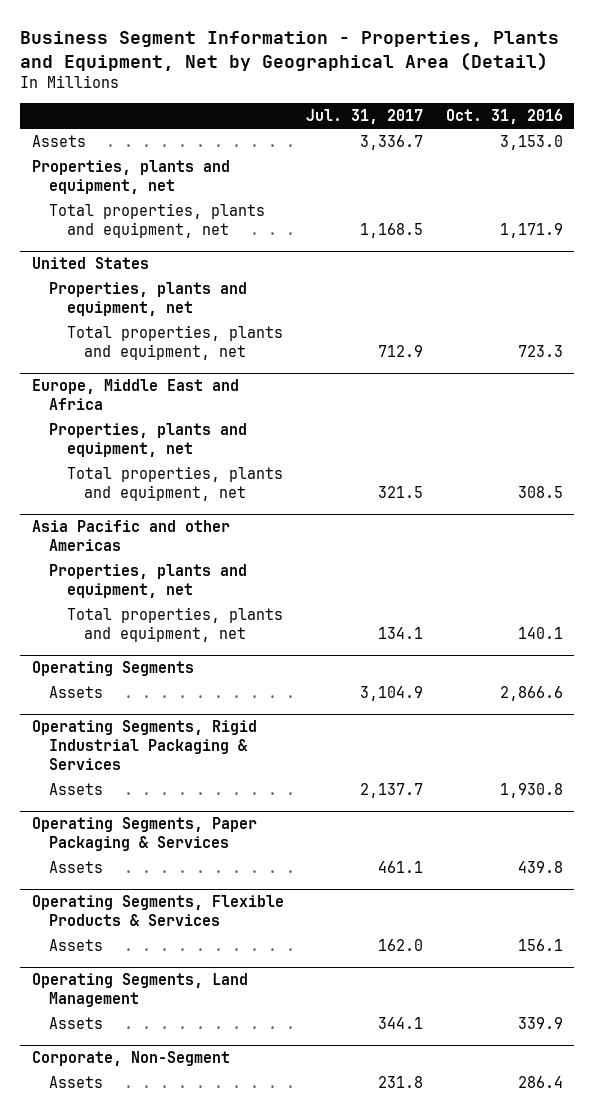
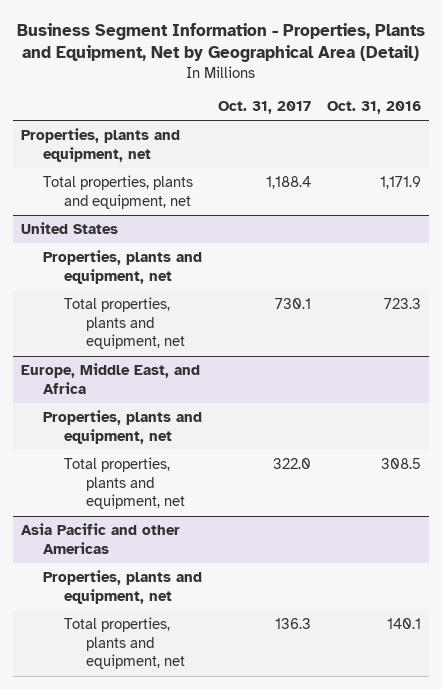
- | Jul. 31, 2017 | Oct. 31, 2016
+ | Oct. 31, 2017 | Oct. 31, 2016
- Assets | 3,336.7 | 3,153.0
- Europe, Middle East and Africa
+ Europe, Middle East, and Africa
- Operating Segments
- Assets | 3,104.9 | 2,866.6
- Operating Segments, Rigid Industrial Packaging & Services
- Assets | 2,137.7 | 1,930.8
- Operating Segments, Paper Packaging & Services
- Assets | 461.1 | 439.8
- Operating Segments, Flexible Products & Services
- Assets | 162.0 | 156.1
- Operating Segments, Land Management
- Assets | 344.1 | 339.9
- Corporate, Non-Segment
- Assets | 231.8 | 286.4

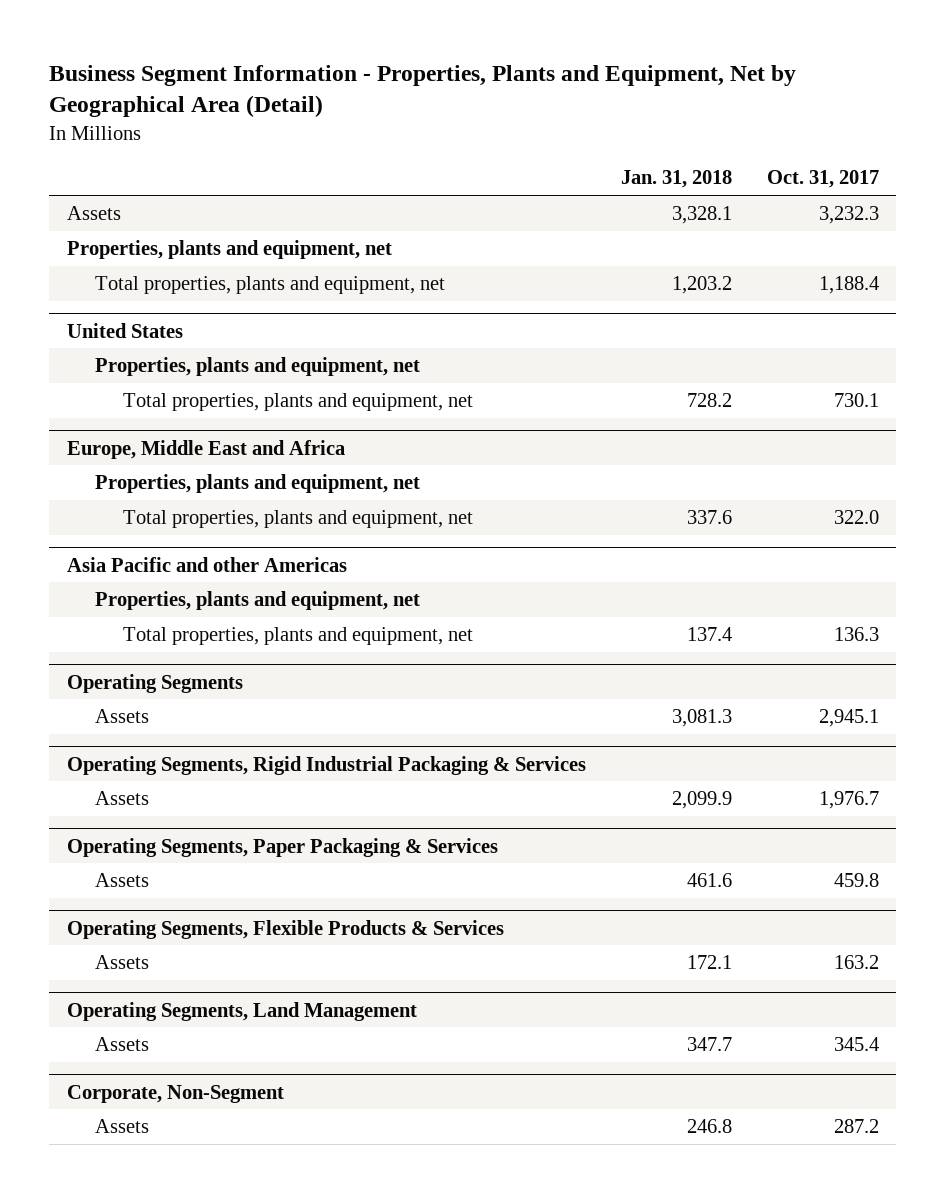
- | Oct. 31, 2017 | Oct. 31, 2016
+ | Jan. 31, 2018 | Oct. 31, 2017
+ Assets | 3,328.1 | 3,232.3
- Europe, Middle East, and Africa
+ Europe, Middle East and Africa
+ Operating Segments
+ Assets | 3,081.3 | 2,945.1
+ Operating Segments, Rigid Industrial Packaging & Services
+ Assets | 2,099.9 | 1,976.7
+ Operating Segments, Paper Packaging & Services
+ Assets | 461.6 | 459.8
+ Operating Segments, Flexible Products & Services
+ Assets | 172.1 | 163.2
+ Operating Segments, Land Management
+ Assets | 347.7 | 345.4
+ Corporate, Non-Segment
+ Assets | 246.8 | 287.2

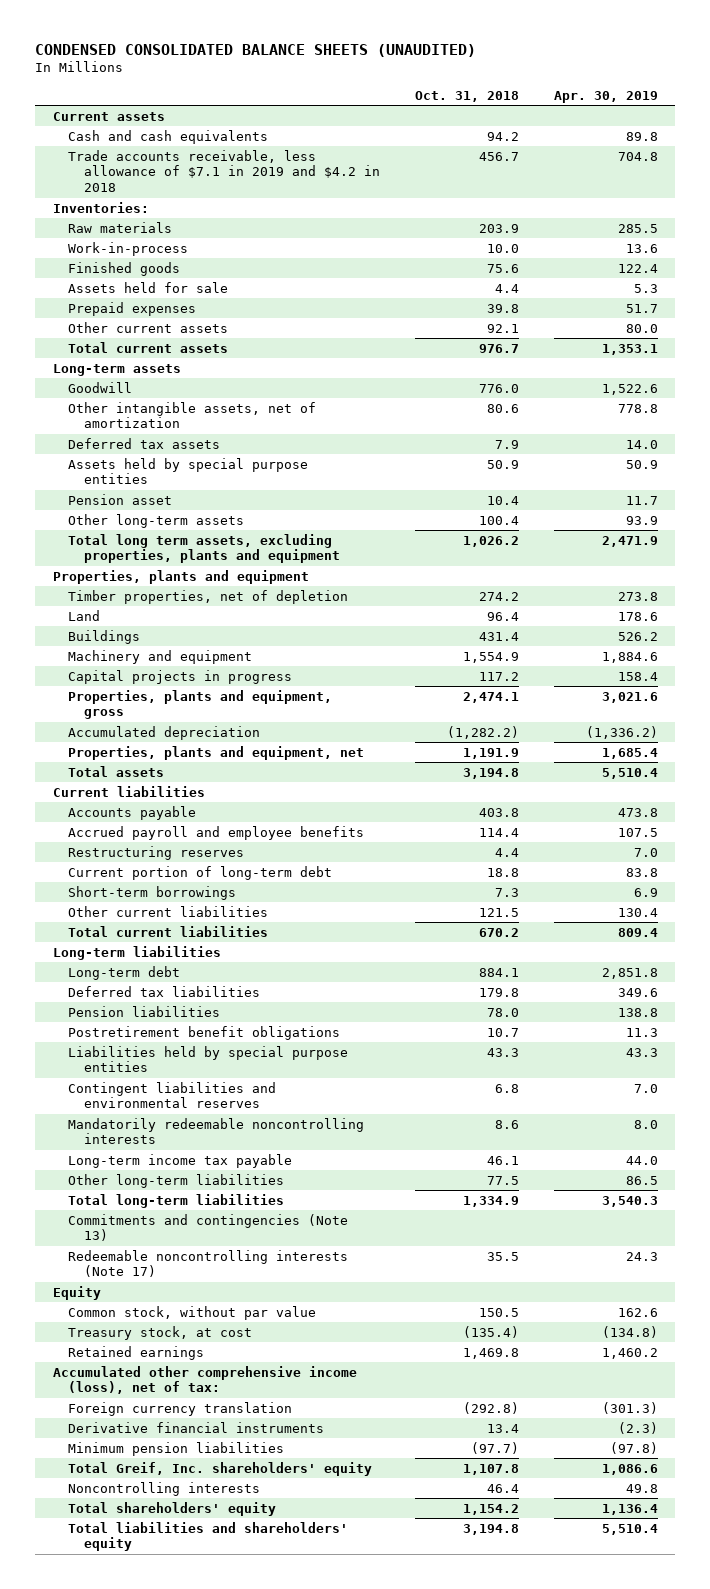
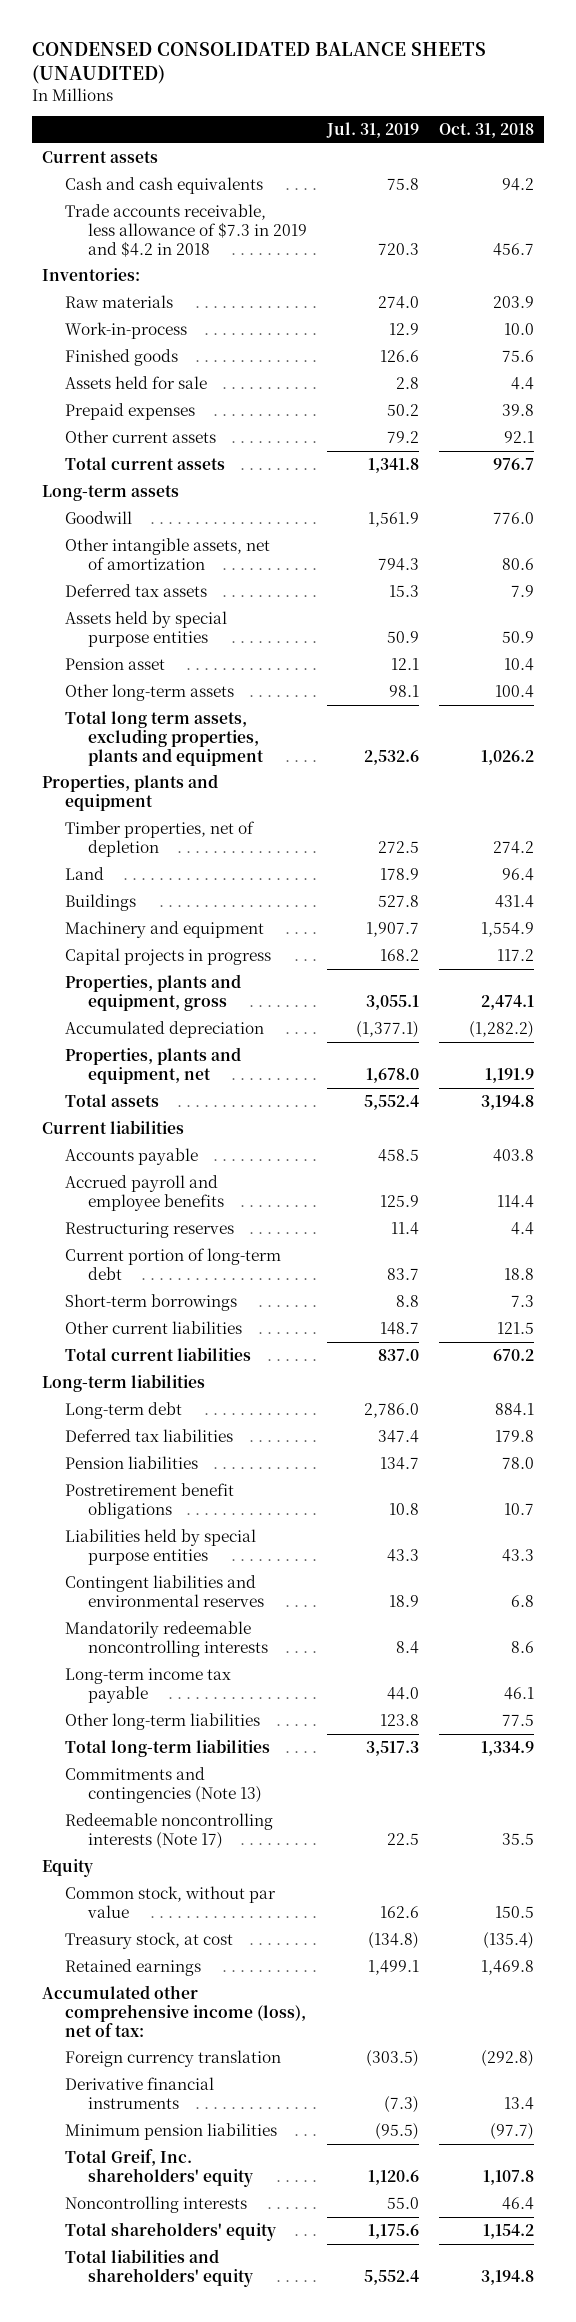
- | Oct. 31, 2018 | Apr. 30, 2019
+ | Jul. 31, 2019 | Oct. 31, 2018
- Trade accounts receivable, less allowance of $7.1 in 2019 and $4.2 in 2018 | 456.7 | 704.8
+ Trade accounts receivable, less allowance of $7.3 in 2019 and $4.2 in 2018 | 720.3 | 456.7

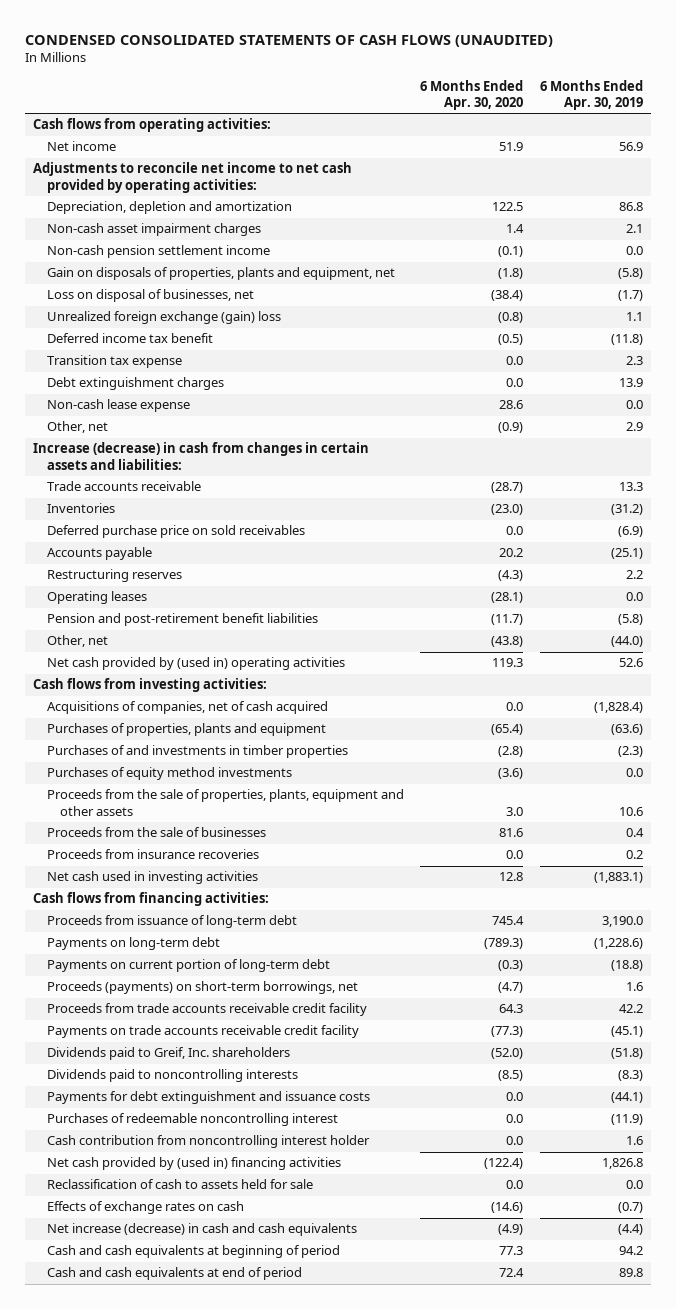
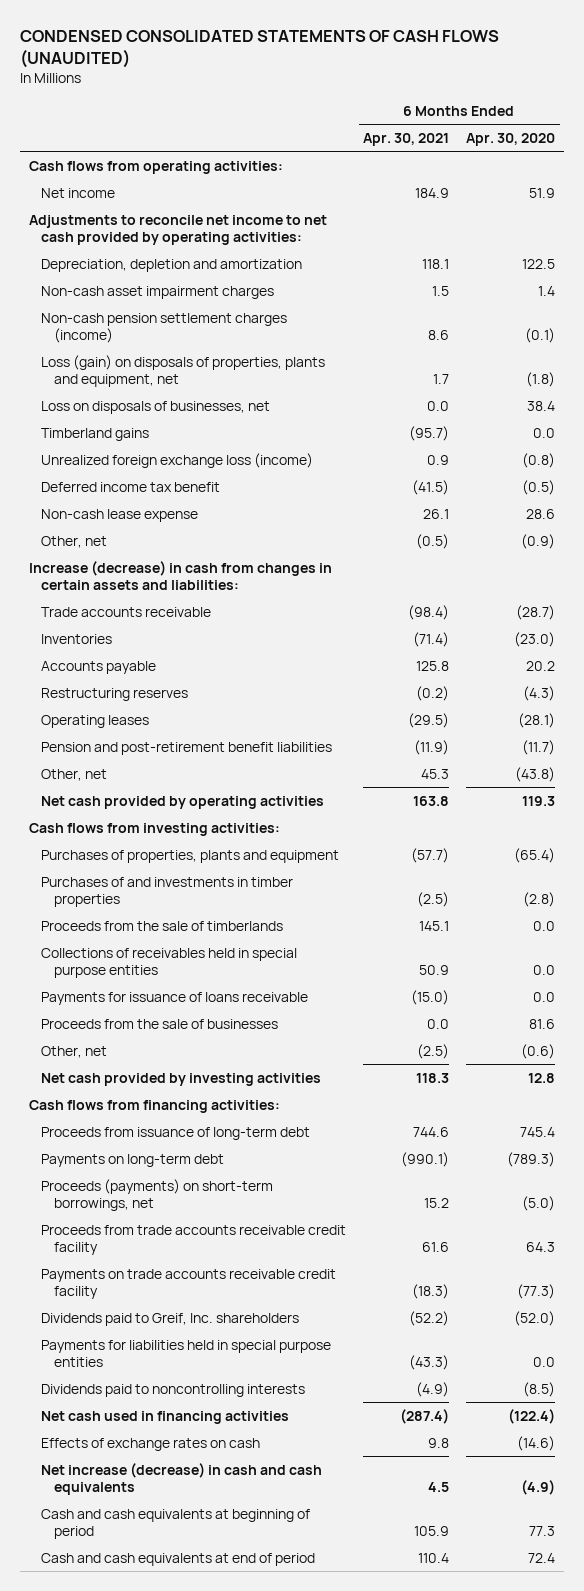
- | 6 Months Ended Apr. 30, 2020 | 6 Months Ended Apr. 30, 2019
+ | 6 Months Ended Apr. 30, 2021 | 6 Months Ended Apr. 30, 2020
- Non-cash pension settlement income | (0.1) | 0.0
- Gain on disposals of properties, plants and equipment, net | (1.8) | (5.8)
- Loss on disposal of businesses, net | (38.4) | (1.7)
- Unrealized foreign exchange (gain) loss | (0.8) | 1.1
+ Non-cash pension settlement charges (income) | 8.6 | (0.1)
+ Loss (gain) on disposals of properties, plants and equipment, net | 1.7 | (1.8)
+ Loss on disposals of businesses, net | 0.0 | 38.4
+ Timberland gains | (95.7) | 0.0
+ Unrealized foreign exchange loss (income) | 0.9 | (0.8)
- Transition tax expense | 0.0 | 2.3
- Debt extinguishment charges | 0.0 | 13.9
- Deferred purchase price on sold receivables | 0.0 | (6.9)
- Net cash provided by (used in) operating activities | 119.3 | 52.6
+ Net cash provided by operating activities | 163.8 | 119.3
- Acquisitions of companies, net of cash acquired | 0.0 | (1,828.4)
- Purchases of equity method investments | (3.6) | 0.0
- Proceeds from the sale of properties, plants, equipment and other assets | 3.0 | 10.6
+ Proceeds from the sale of timberlands | 145.1 | 0.0
+ Collections of receivables held in special purpose entities | 50.9 | 0.0
+ Payments for issuance of loans receivable | (15.0) | 0.0
- Proceeds from insurance recoveries | 0.0 | 0.2
- Net cash used in investing activities | 12.8 | (1,883.1)
+ Other, net | (2.5) | (0.6)
+ Net cash provided by investing activities | 118.3 | 12.8
- Payments on current portion of long-term debt | (0.3) | (18.8)
- Proceeds (payments) on short-term borrowings, net | (4.7) | 1.6
+ Proceeds (payments) on short-term borrowings, net | 15.2 | (5.0)
+ Payments for liabilities held in special purpose entities | (43.3) | 0.0
- Payments for debt extinguishment and issuance costs | 0.0 | (44.1)
- Purchases of redeemable noncontrolling interest | 0.0 | (11.9)
- Cash contribution from noncontrolling interest holder | 0.0 | 1.6
- Net cash provided by (used in) financing activities | (122.4) | 1,826.8
- Reclassification of cash to assets held for sale | 0.0 | 0.0
+ Net cash used in financing activities | (287.4) | (122.4)

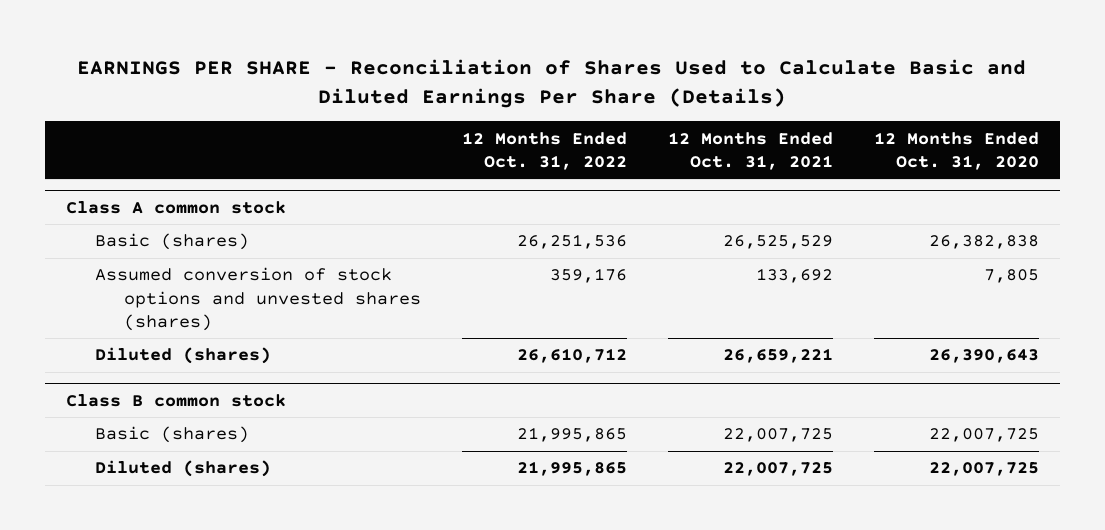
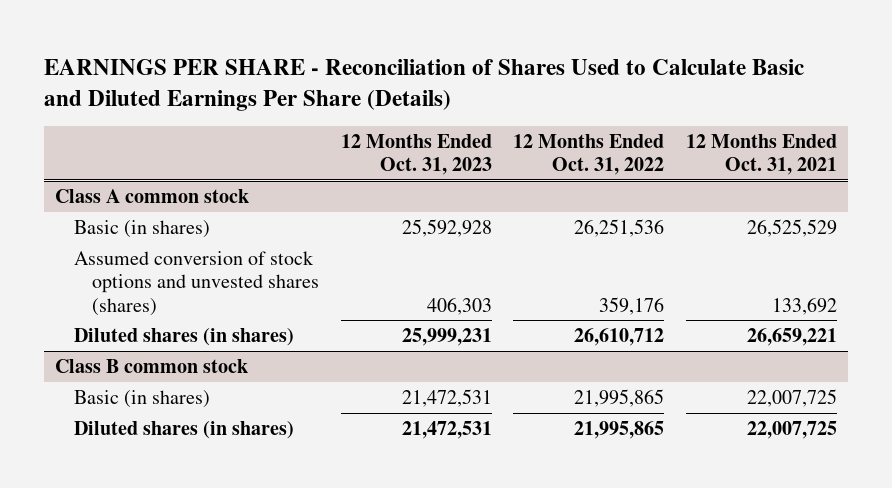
- | 12 Months Ended Oct. 31, 2022 | 12 Months Ended Oct. 31, 2021 | 12 Months Ended Oct. 31, 2020
+ | 12 Months Ended Oct. 31, 2023 | 12 Months Ended Oct. 31, 2022 | 12 Months Ended Oct. 31, 2021
@ Class A common stock
- Basic (shares) | 26,251,536 | 26,525,529 | 26,382,838
+ Basic (in shares) | 25,592,928 | 26,251,536 | 26,525,529
- Diluted (shares) | 26,610,712 | 26,659,221 | 26,390,643
+ Diluted shares (in shares) | 25,999,231 | 26,610,712 | 26,659,221
@ Class B common stock
- Basic (shares) | 21,995,865 | 22,007,725 | 22,007,725
- Diluted (shares) | 21,995,865 | 22,007,725 | 22,007,725
+ Basic (in shares) | 21,472,531 | 21,995,865 | 22,007,725
+ Diluted shares (in shares) | 21,472,531 | 21,995,865 | 22,007,725

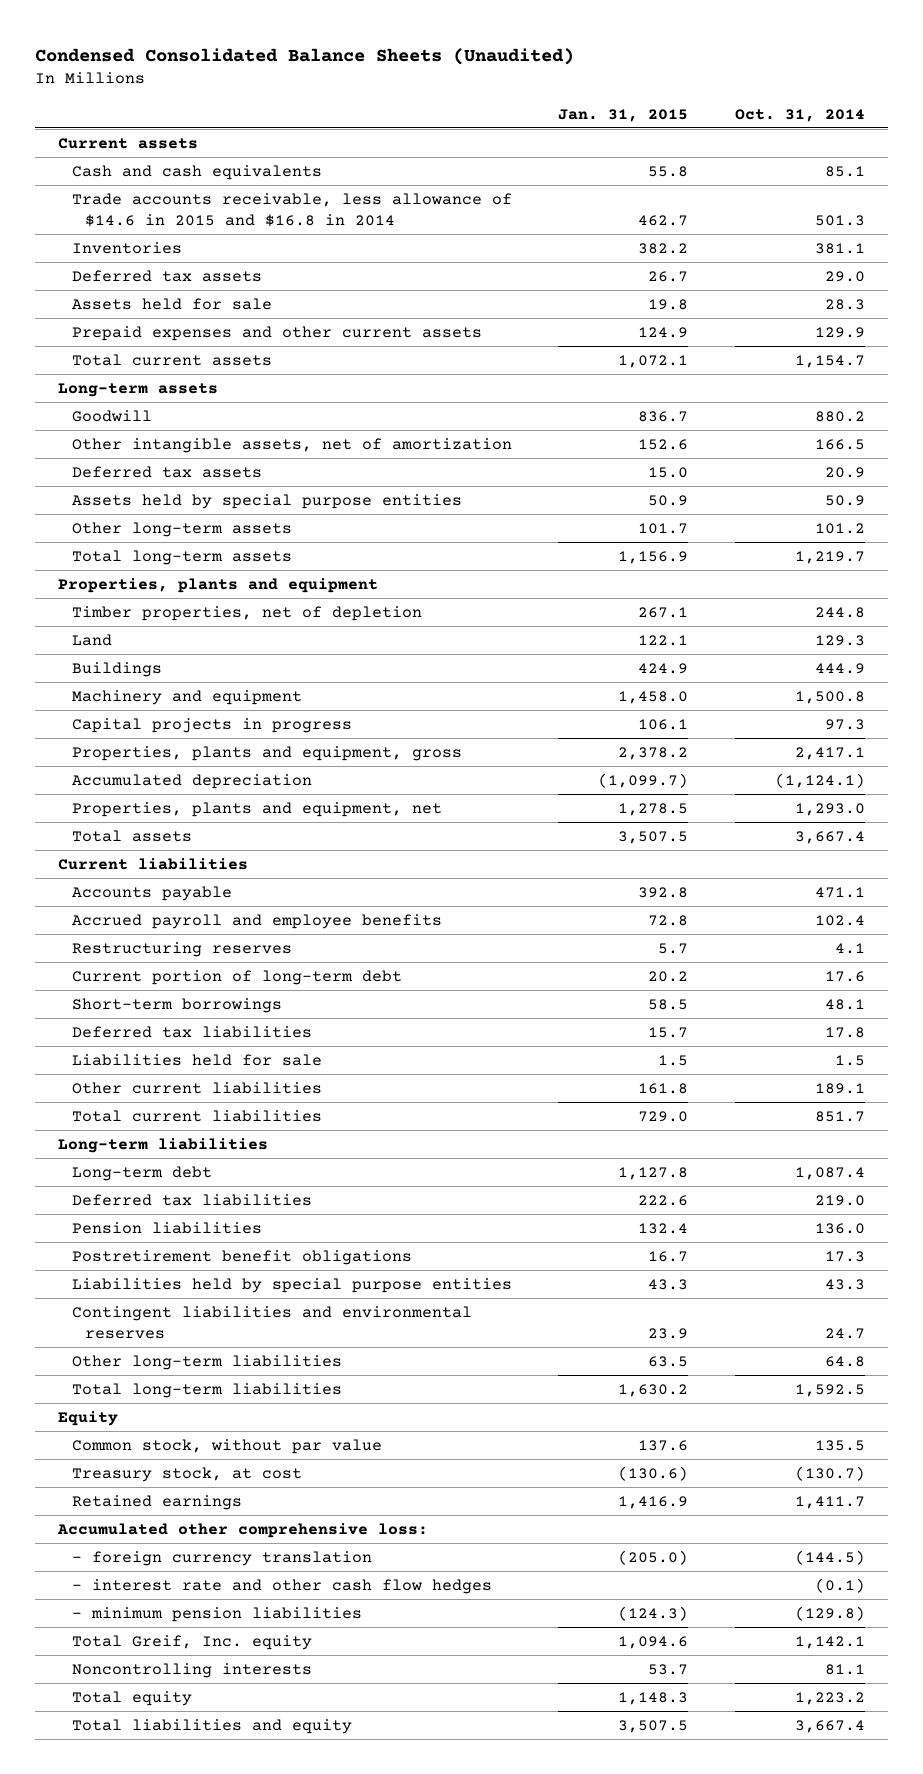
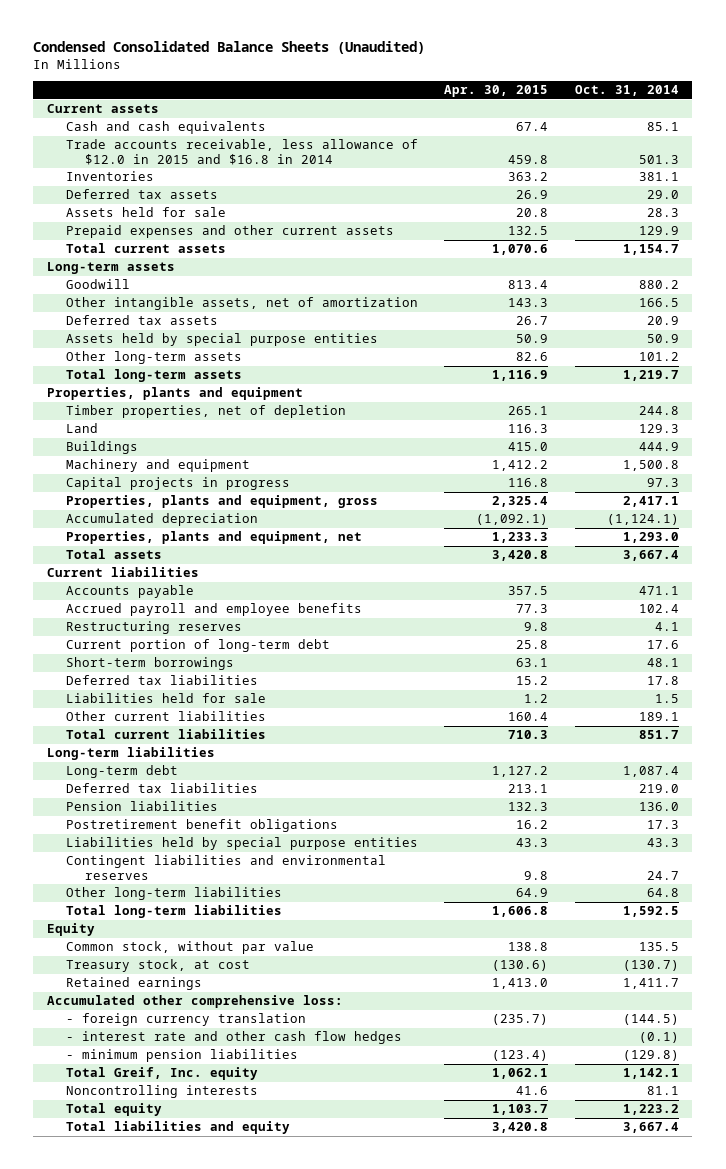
- | Jan. 31, 2015 | Oct. 31, 2014
+ | Apr. 30, 2015 | Oct. 31, 2014
- Trade accounts receivable, less allowance of $14.6 in 2015 and $16.8 in 2014 | 462.7 | 501.3
+ Trade accounts receivable, less allowance of $12.0 in 2015 and $16.8 in 2014 | 459.8 | 501.3

